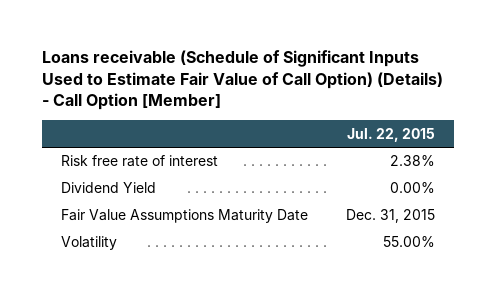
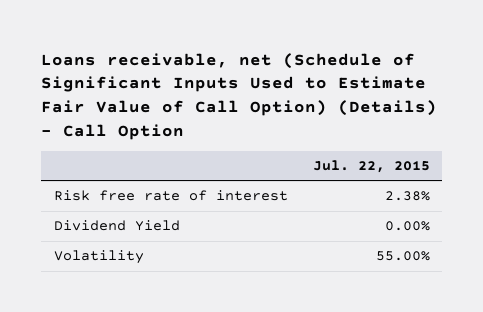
- Loans receivable (Schedule of Significant Inputs Used to Estimate Fair Value of Call Option) (Details) - Call Option [Member]
+ Loans receivable, net (Schedule of Significant Inputs Used to Estimate Fair Value of Call Option) (Details) - Call Option
- Fair Value Assumptions Maturity Date | Dec. 31, 2015

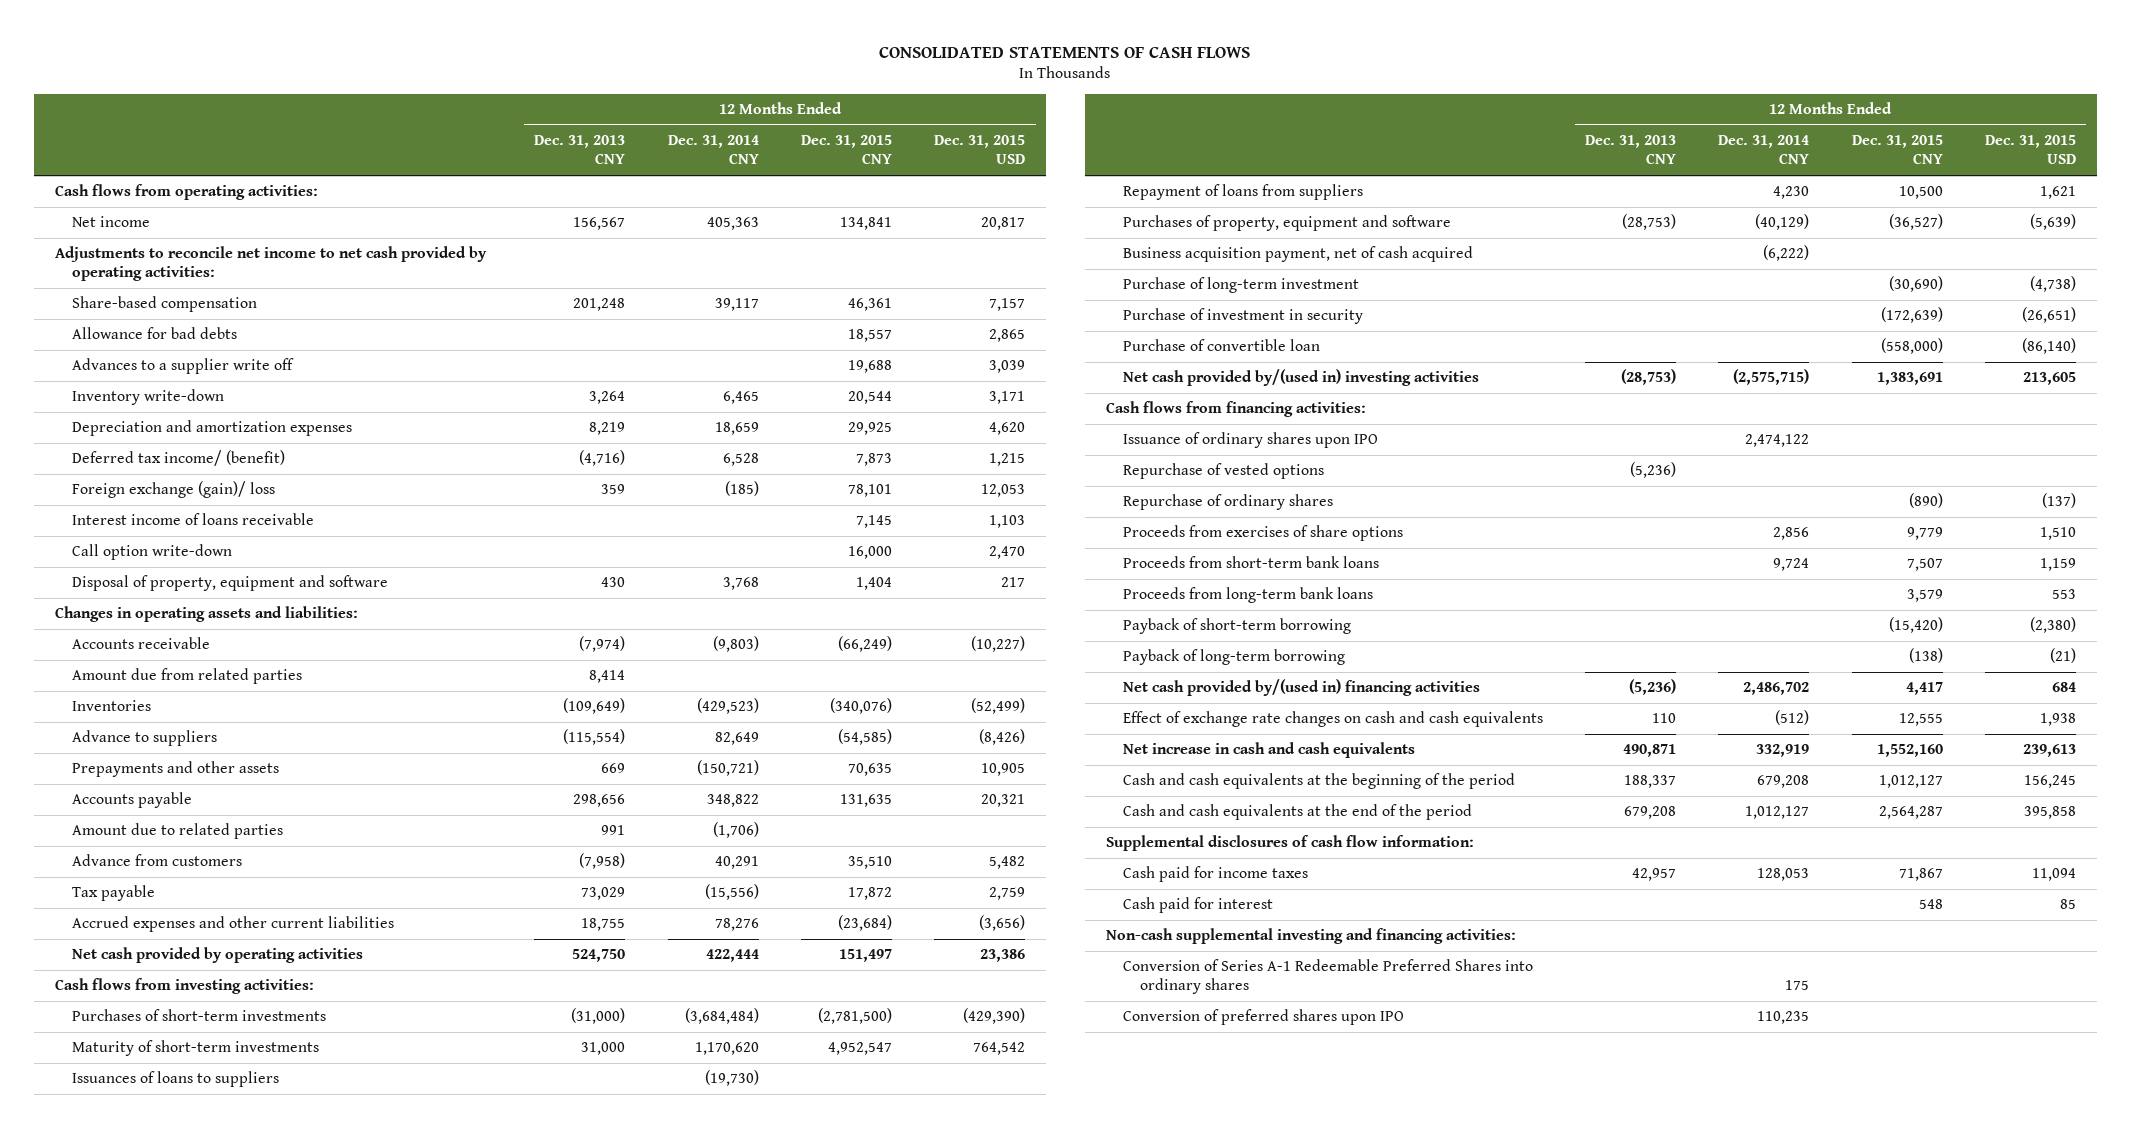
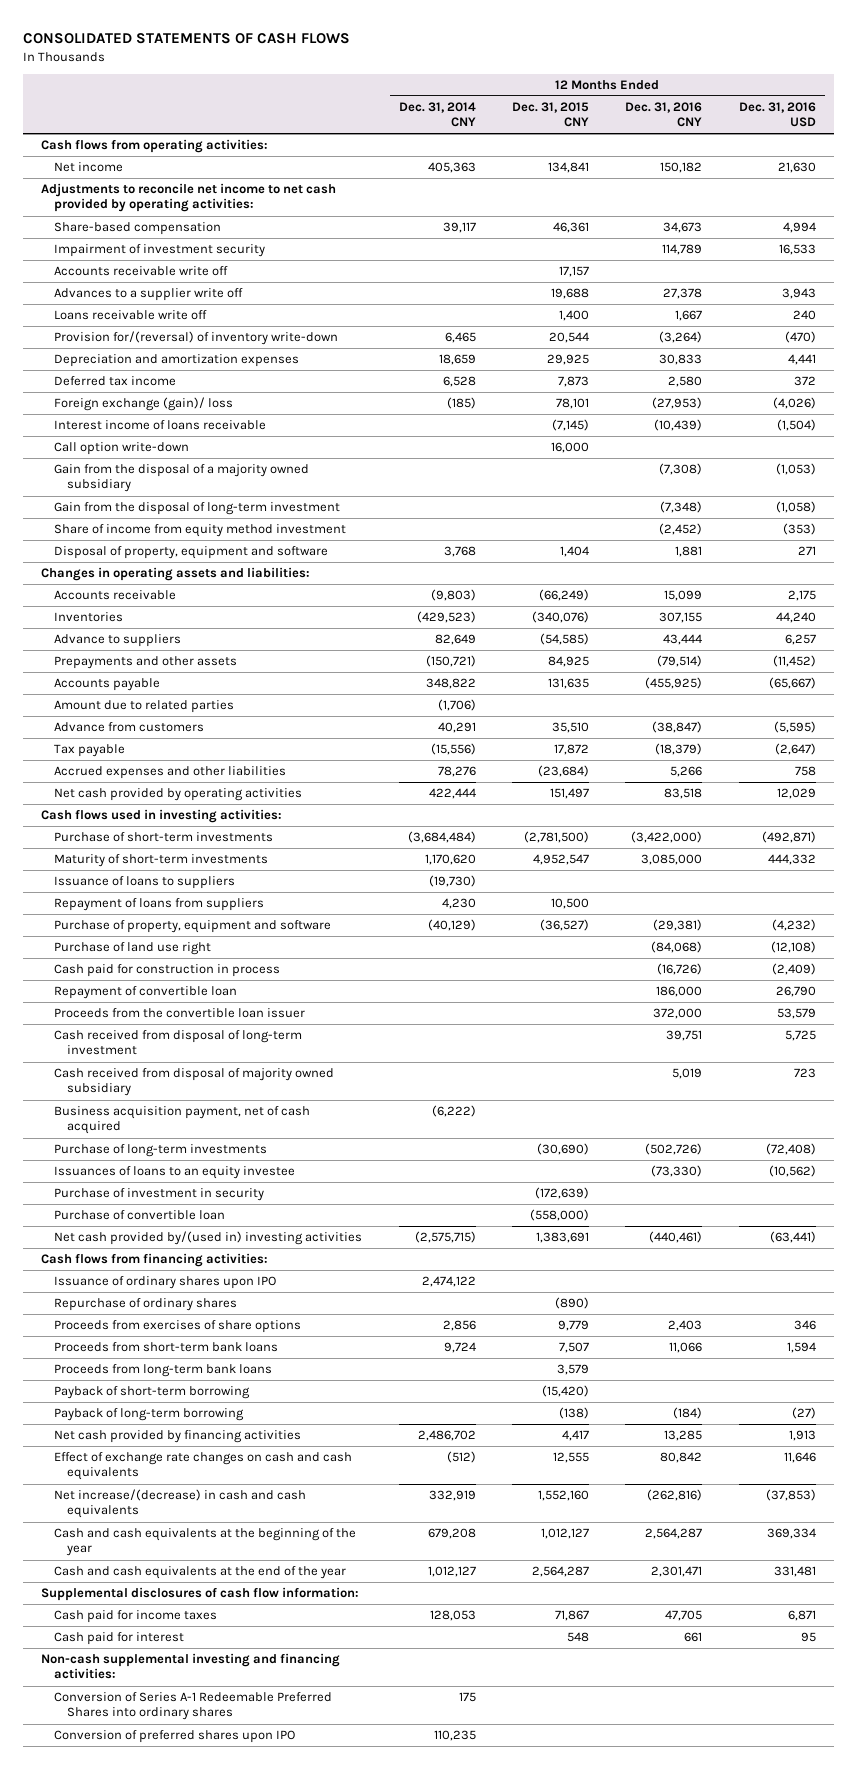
- | 12 Months Ended Dec. 31, 2013 CNY | 12 Months Ended Dec. 31, 2014 CNY | 12 Months Ended Dec. 31, 2015 CNY | 12 Months Ended Dec. 31, 2015 USD
+ | 12 Months Ended Dec. 31, 2014 CNY | 12 Months Ended Dec. 31, 2015 CNY | 12 Months Ended Dec. 31, 2016 CNY | 12 Months Ended Dec. 31, 2016 USD
- Allowance for bad debts | | | 18,557 | 2,865
+ Impairment of investment security | | | 114,789 | 16,533
+ Accounts receivable write off | | 17,157 | |
- Inventory write-down | 3,264 | 6,465 | 20,544 | 3,171
+ Loans receivable write off | | 1,400 | 1,667 | 240
+ Provision for/(reversal) of inventory write-down | 6,465 | 20,544 | (3,264) | (470)
- Deferred tax income/ (benefit) | (4,716) | 6,528 | 7,873 | 1,215
+ Deferred tax income | 6,528 | 7,873 | 2,580 | 372
- Interest income of loans receivable | | | 7,145 | 1,103
+ Interest income of loans receivable | | (7,145) | (10,439) | (1,504)
+ Gain from the disposal of a majority owned subsidiary | | | (7,308) | (1,053)
+ Gain from the disposal of long-term investment | | | (7,348) | (1,058)
+ Share of income from equity method investment | | | (2,452) | (353)
- Amount due from related parties | 8,414 | | |
- Prepayments and other assets | 669 | (150,721) | 70,635 | 10,905
+ Prepayments and other assets | (150,721) | 84,925 | (79,514) | (11,452)
- Accrued expenses and other current liabilities | 18,755 | 78,276 | (23,684) | (3,656)
+ Accrued expenses and other liabilities | 78,276 | (23,684) | 5,266 | 758
- Cash flows from investing activities:
- Purchases of short-term investments | (31,000) | (3,684,484) | (2,781,500) | (429,390)
+ Cash flows used in investing activities:
+ Purchase of short-term investments | (3,684,484) | (2,781,500) | (3,422,000) | (492,871)
- Issuances of loans to suppliers | | (19,730) | |
+ Issuance of loans to suppliers | (19,730) | | |
- Purchases of property, equipment and software | (28,753) | (40,129) | (36,527) | (5,639)
+ Purchase of property, equipment and software | (40,129) | (36,527) | (29,381) | (4,232)
+ Purchase of land use right | | | (84,068) | (12,108)
+ Cash paid for construction in process | | | (16,726) | (2,409)
+ Repayment of convertible loan | | | 186,000 | 26,790
+ Proceeds from the convertible loan issuer | | | 372,000 | 53,579
+ Cash received from disposal of long-term investment | | | 39,751 | 5,725
+ Cash received from disposal of majority owned subsidiary | | | 5,019 | 723
- Purchase of long-term investment | | | (30,690) | (4,738)
+ Purchase of long-term investments | | (30,690) | (502,726) | (72,408)
+ Issuances of loans to an equity investee | | | (73,330) | (10,562)
- Repurchase of vested options | (5,236) | | |
- Net cash provided by/(used in) financing activities | (5,236) | 2,486,702 | 4,417 | 684
+ Net cash provided by financing activities | 2,486,702 | 4,417 | 13,285 | 1,913
- Net increase in cash and cash equivalents | 490,871 | 332,919 | 1,552,160 | 239,613
- Cash and cash equivalents at the beginning of the period | 188,337 | 679,208 | 1,012,127 | 156,245
- Cash and cash equivalents at the end of the period | 679,208 | 1,012,127 | 2,564,287 | 395,858
+ Net increase/(decrease) in cash and cash equivalents | 332,919 | 1,552,160 | (262,816) | (37,853)
+ Cash and cash equivalents at the beginning of the year | 679,208 | 1,012,127 | 2,564,287 | 369,334
+ Cash and cash equivalents at the end of the year | 1,012,127 | 2,564,287 | 2,301,471 | 331,481

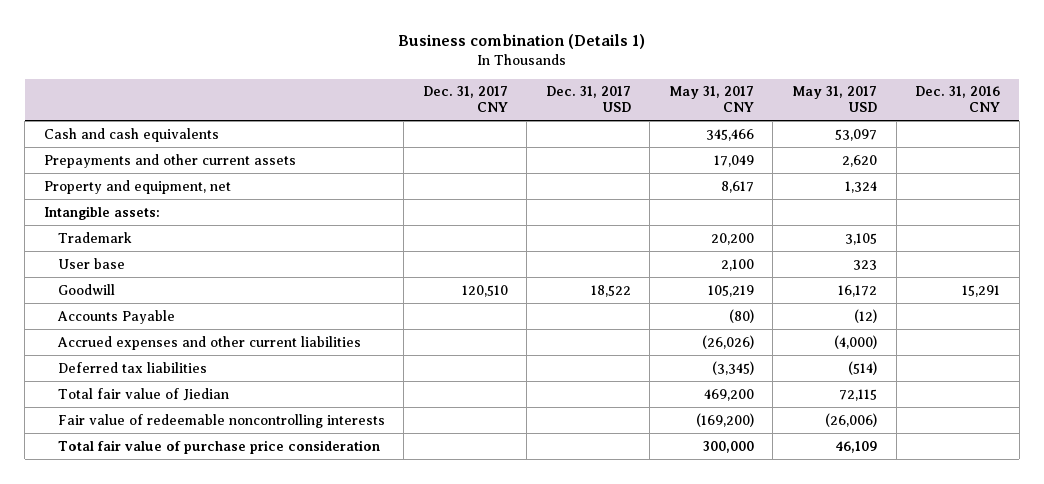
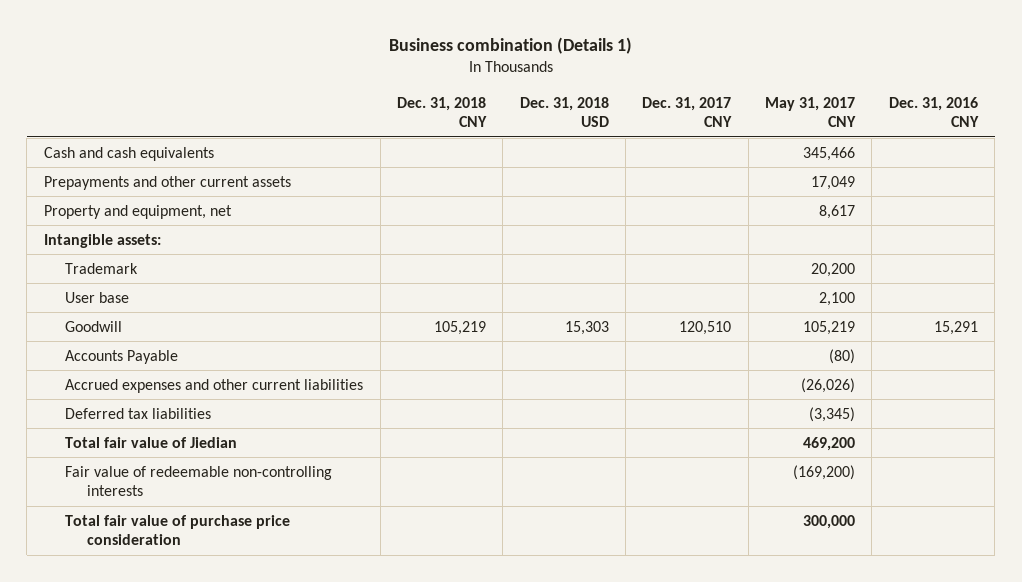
- | Dec. 31, 2017 CNY | Dec. 31, 2017 USD | May 31, 2017 CNY | May 31, 2017 USD | Dec. 31, 2016 CNY
+ | Dec. 31, 2018 CNY | Dec. 31, 2018 USD | Dec. 31, 2017 CNY | May 31, 2017 CNY | Dec. 31, 2016 CNY
- Fair value of redeemable noncontrolling interests | | | (169,200) | (26,006) |
+ Fair value of redeemable non-controlling interests | | | | (169,200) |

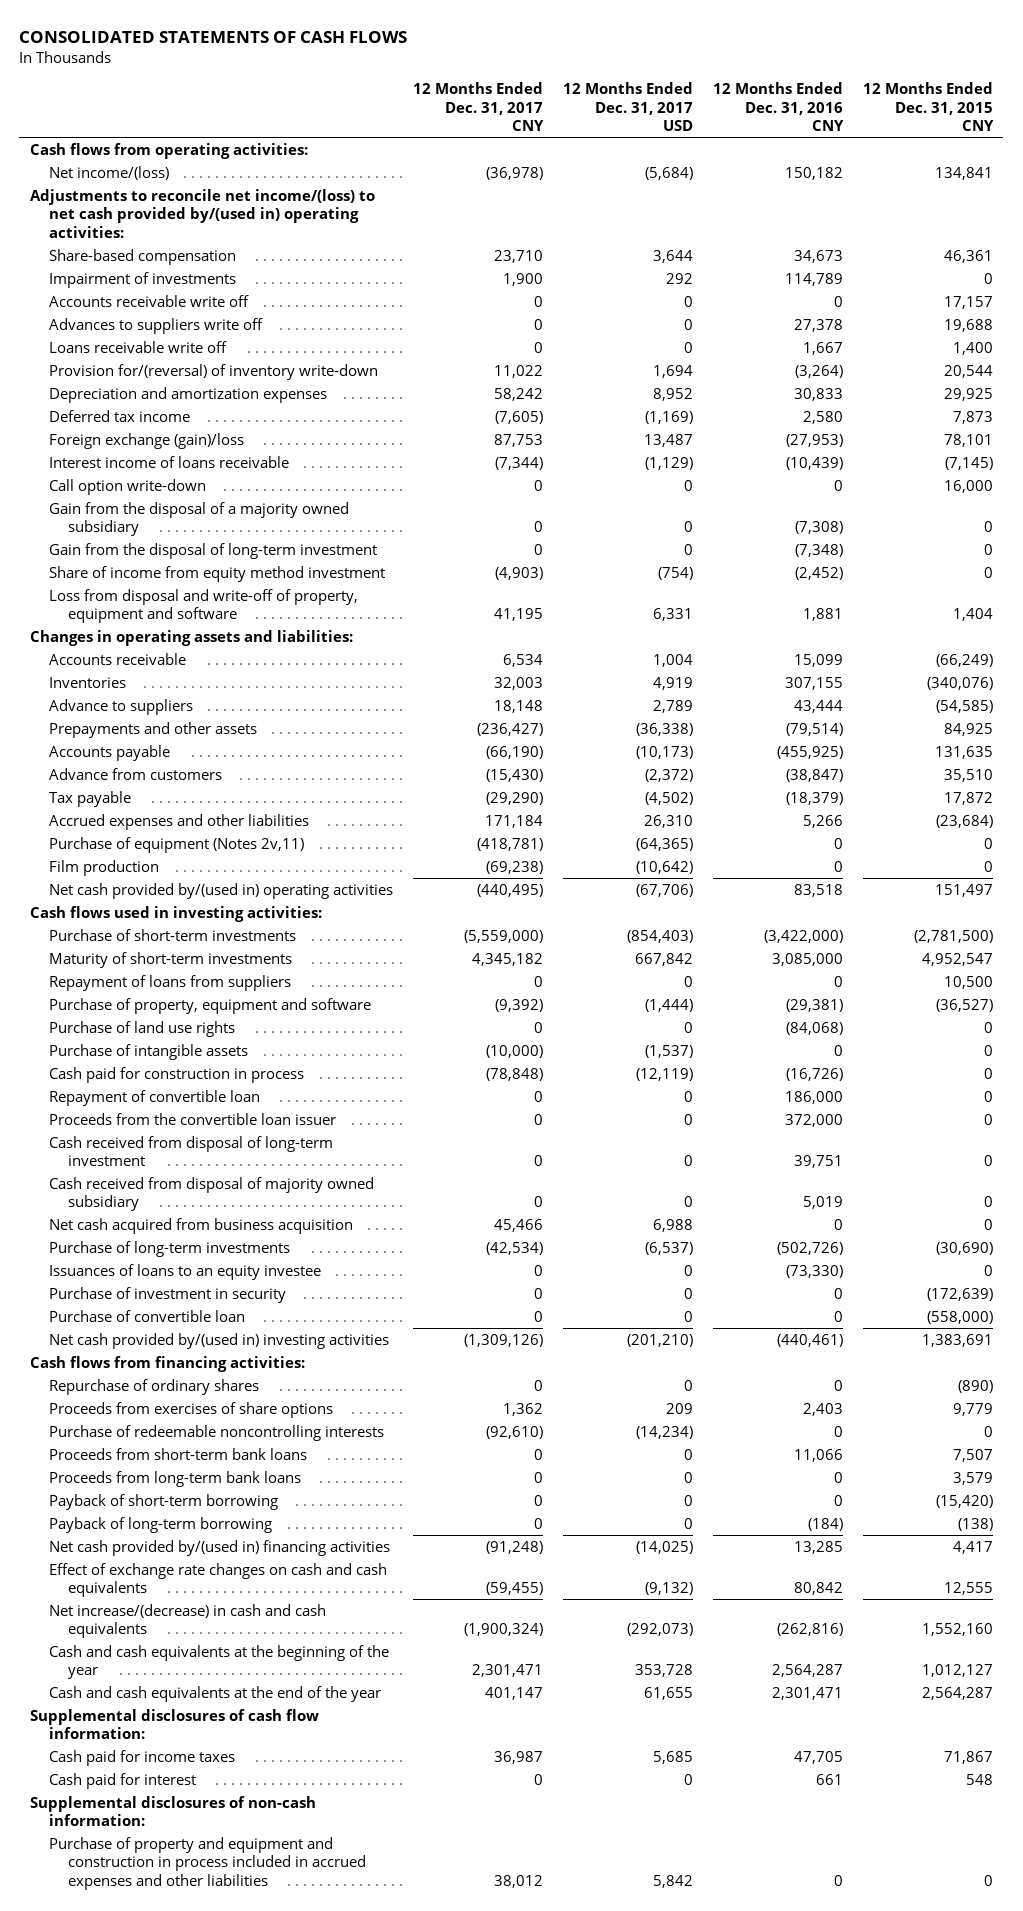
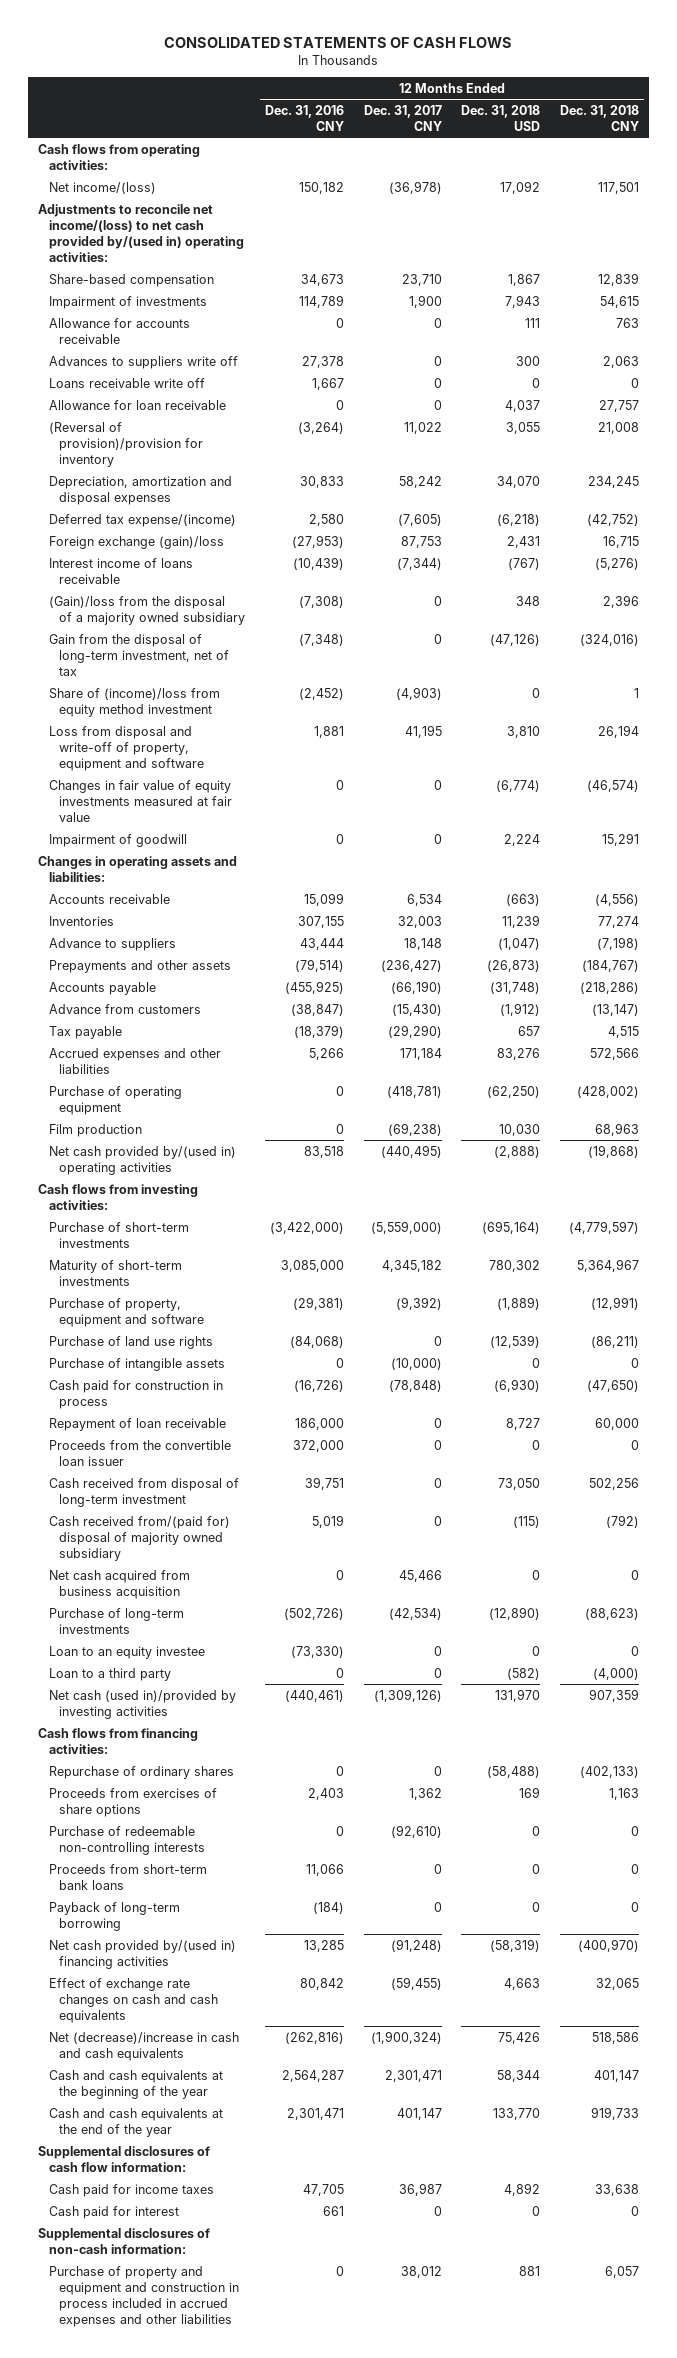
- | 12 Months Ended Dec. 31, 2017 CNY | 12 Months Ended Dec. 31, 2017 USD | 12 Months Ended Dec. 31, 2016 CNY | 12 Months Ended Dec. 31, 2015 CNY
+ | 12 Months Ended Dec. 31, 2016 CNY | 12 Months Ended Dec. 31, 2017 CNY | 12 Months Ended Dec. 31, 2018 USD | 12 Months Ended Dec. 31, 2018 CNY
- Accounts receivable write off | 0 | 0 | 0 | 17,157
+ Allowance for accounts receivable | 0 | 0 | 111 | 763
- Provision for/(reversal) of inventory write-down | 11,022 | 1,694 | (3,264) | 20,544
- Depreciation and amortization expenses | 58,242 | 8,952 | 30,833 | 29,925
- Deferred tax income | (7,605) | (1,169) | 2,580 | 7,873
+ Allowance for loan receivable | 0 | 0 | 4,037 | 27,757
+ (Reversal of provision)/provision for inventory | (3,264) | 11,022 | 3,055 | 21,008
+ Depreciation, amortization and disposal expenses | 30,833 | 58,242 | 34,070 | 234,245
+ Deferred tax expense/(income) | 2,580 | (7,605) | (6,218) | (42,752)
- Call option write-down | 0 | 0 | 0 | 16,000
- Gain from the disposal of a majority owned subsidiary | 0 | 0 | (7,308) | 0
- Gain from the disposal of long-term investment | 0 | 0 | (7,348) | 0
- Share of income from equity method investment | (4,903) | (754) | (2,452) | 0
+ (Gain)/loss from the disposal of a majority owned subsidiary | (7,308) | 0 | 348 | 2,396
+ Gain from the disposal of long-term investment, net of tax | (7,348) | 0 | (47,126) | (324,016)
+ Share of (income)/loss from equity method investment | (2,452) | (4,903) | 0 | 1
+ Changes in fair value of equity investments measured at fair value | 0 | 0 | (6,774) | (46,574)
+ Impairment of goodwill | 0 | 0 | 2,224 | 15,291
- Purchase of equipment (Notes 2v,11) | (418,781) | (64,365) | 0 | 0
+ Purchase of operating equipment | 0 | (418,781) | (62,250) | (428,002)
- Cash flows used in investing activities:
+ Cash flows from investing activities:
- Repayment of loans from suppliers | 0 | 0 | 0 | 10,500
- Repayment of convertible loan | 0 | 0 | 186,000 | 0
+ Repayment of loan receivable | 186,000 | 0 | 8,727 | 60,000
- Cash received from disposal of majority owned subsidiary | 0 | 0 | 5,019 | 0
+ Cash received from/(paid for) disposal of majority owned subsidiary | 5,019 | 0 | (115) | (792)
- Issuances of loans to an equity investee | 0 | 0 | (73,330) | 0
- Purchase of investment in security | 0 | 0 | 0 | (172,639)
- Purchase of convertible loan | 0 | 0 | 0 | (558,000)
- Net cash provided by/(used in) investing activities | (1,309,126) | (201,210) | (440,461) | 1,383,691
+ Loan to an equity investee | (73,330) | 0 | 0 | 0
+ Loan to a third party | 0 | 0 | (582) | (4,000)
+ Net cash (used in)/provided by investing activities | (440,461) | (1,309,126) | 131,970 | 907,359
- Purchase of redeemable noncontrolling interests | (92,610) | (14,234) | 0 | 0
+ Purchase of redeemable non-controlling interests | 0 | (92,610) | 0 | 0
- Proceeds from long-term bank loans | 0 | 0 | 0 | 3,579
- Payback of short-term borrowing | 0 | 0 | 0 | (15,420)
- Net increase/(decrease) in cash and cash equivalents | (1,900,324) | (292,073) | (262,816) | 1,552,160
+ Net (decrease)/increase in cash and cash equivalents | (262,816) | (1,900,324) | 75,426 | 518,586

